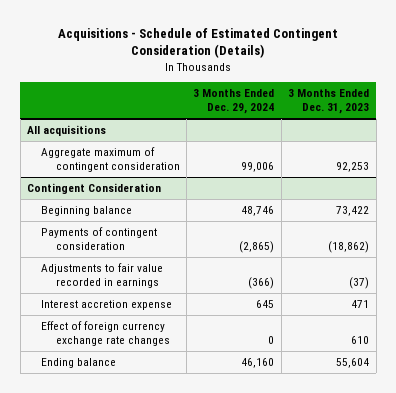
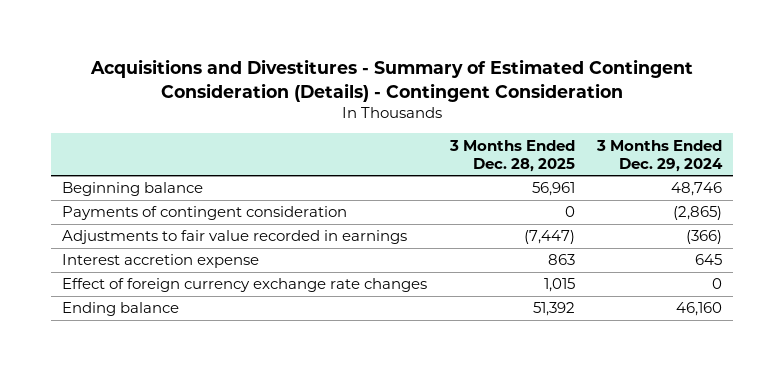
- Acquisitions - Schedule of Estimated Contingent Consideration (Details)
+ Acquisitions and Divestitures - Summary of Estimated Contingent Consideration (Details) - Contingent Consideration
- | 3 Months Ended Dec. 29, 2024 | 3 Months Ended Dec. 31, 2023
+ | 3 Months Ended Dec. 28, 2025 | 3 Months Ended Dec. 29, 2024
- All acquisitions
- Aggregate maximum of contingent consideration | 99,006 | 92,253
- Contingent Consideration

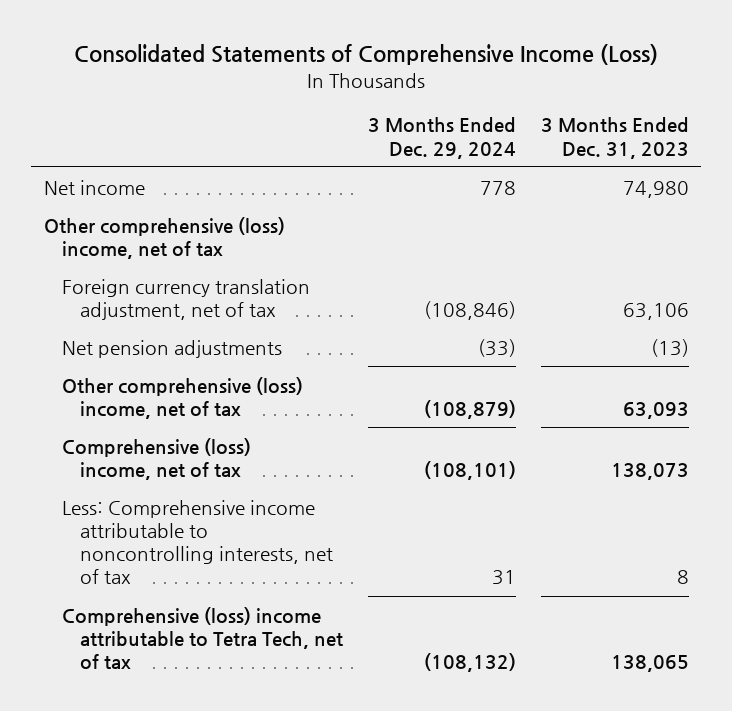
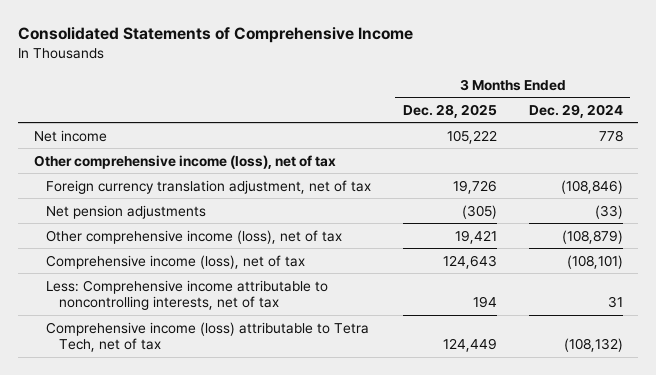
- Consolidated Statements of Comprehensive Income (Loss)
+ Consolidated Statements of Comprehensive Income
- | 3 Months Ended Dec. 29, 2024 | 3 Months Ended Dec. 31, 2023
+ | 3 Months Ended Dec. 28, 2025 | 3 Months Ended Dec. 29, 2024
- Other comprehensive (loss) income, net of tax
+ Other comprehensive income (loss), net of tax
- Other comprehensive (loss) income, net of tax | (108,879) | 63,093
- Comprehensive (loss) income, net of tax | (108,101) | 138,073
+ Other comprehensive income (loss), net of tax | 19,421 | (108,879)
+ Comprehensive income (loss), net of tax | 124,643 | (108,101)
- Comprehensive (loss) income attributable to Tetra Tech, net of tax | (108,132) | 138,065
+ Comprehensive income (loss) attributable to Tetra Tech, net of tax | 124,449 | (108,132)

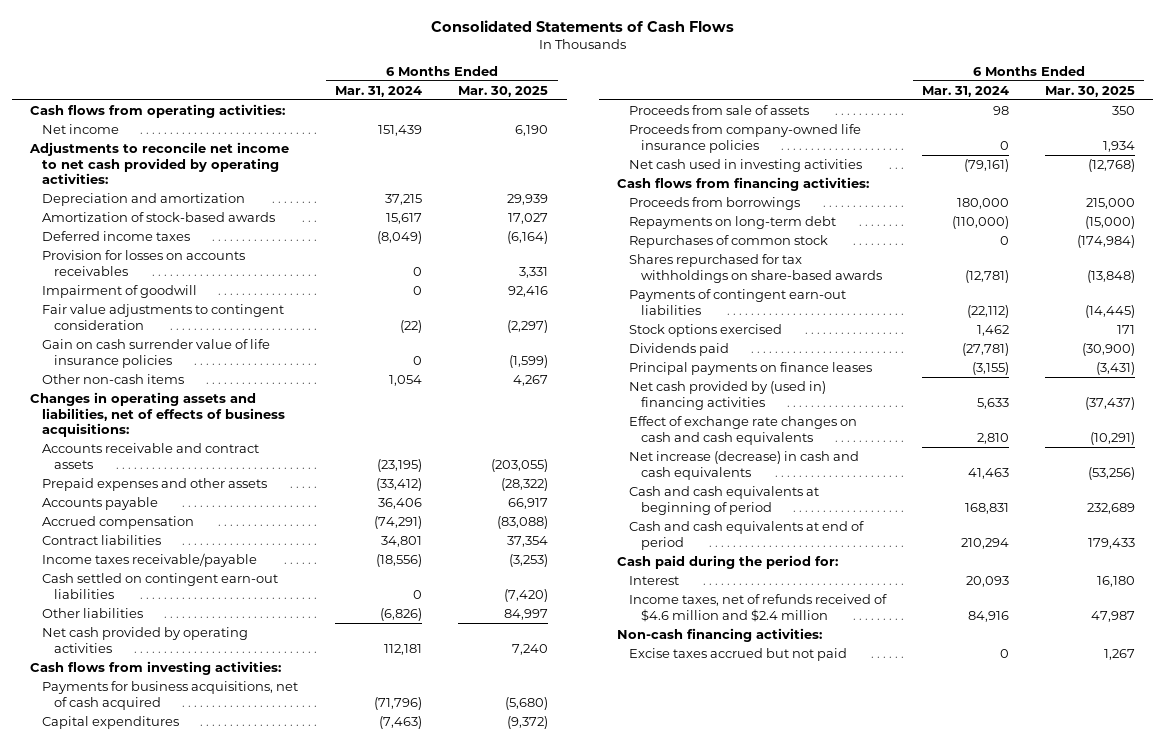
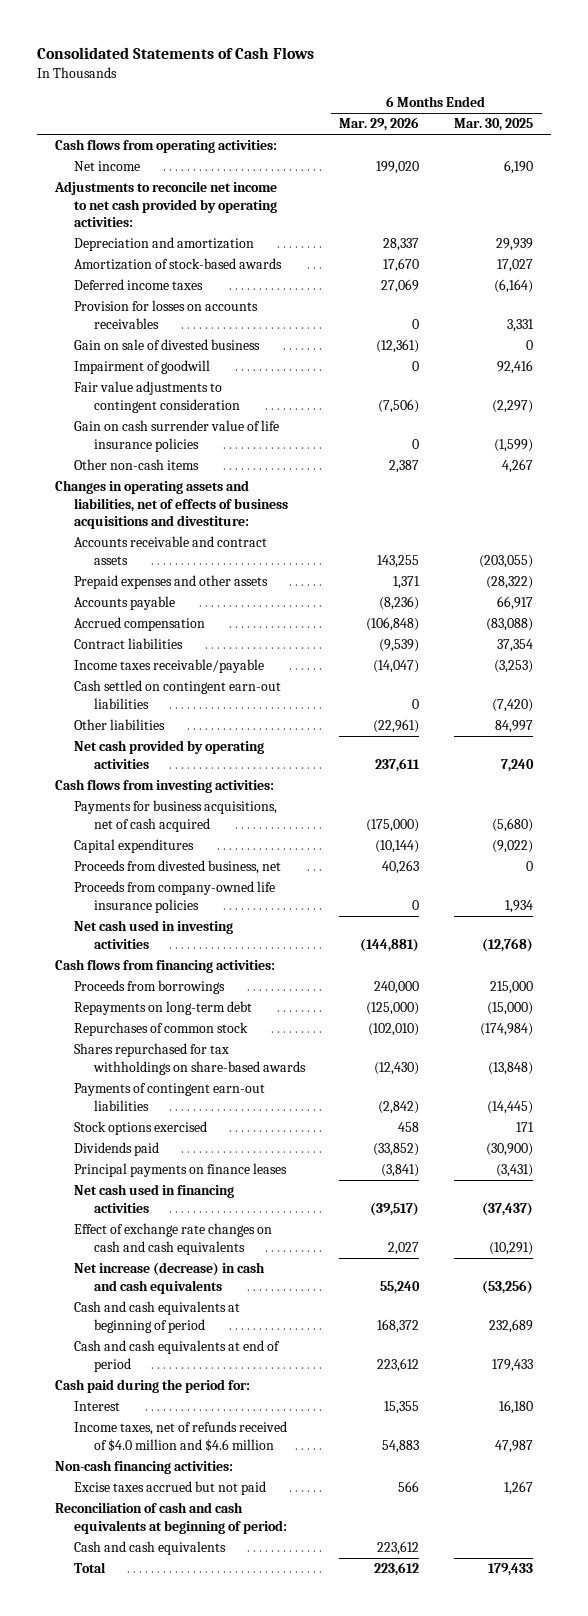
- | 6 Months Ended Mar. 31, 2024 | 6 Months Ended Mar. 30, 2025
+ | 6 Months Ended Mar. 29, 2026 | 6 Months Ended Mar. 30, 2025
+ Gain on sale of divested business | (12,361) | 0
- Changes in operating assets and liabilities, net of effects of business acquisitions:
+ Changes in operating assets and liabilities, net of effects of business acquisitions and divestiture:
- Capital expenditures | (7,463) | (9,372)
- Proceeds from sale of assets | 98 | 350
+ Capital expenditures | (10,144) | (9,022)
+ Proceeds from divested business, net | 40,263 | 0
- Net cash provided by (used in) financing activities | 5,633 | (37,437)
+ Net cash used in financing activities | (39,517) | (37,437)
- Income taxes, net of refunds received of $4.6 million and $2.4 million | 84,916 | 47,987
+ Income taxes, net of refunds received of $4.0 million and $4.6 million | 54,883 | 47,987
+ Reconciliation of cash and cash equivalents at beginning of period:
+ Cash and cash equivalents | 223,612 |
+ Total | 223,612 | 179,433

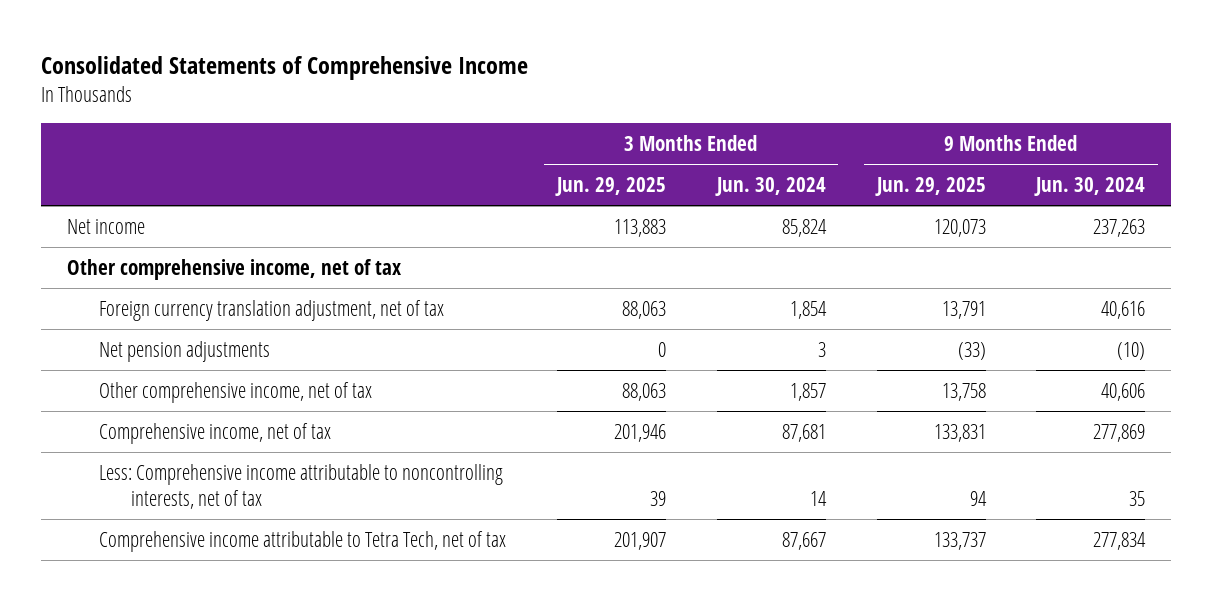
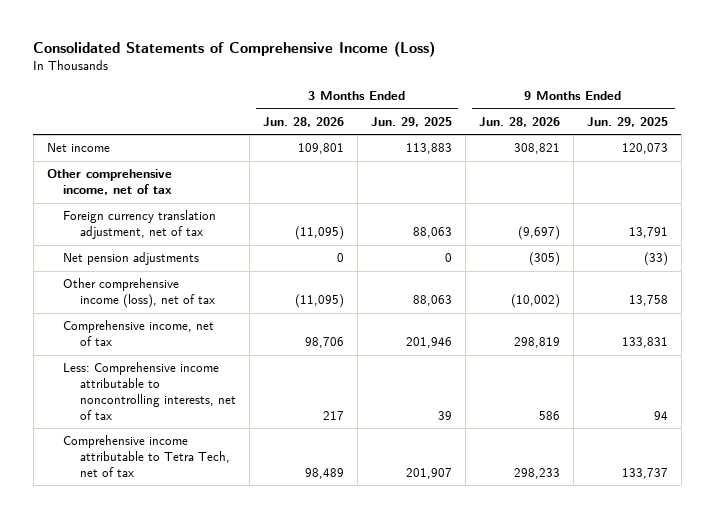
- Consolidated Statements of Comprehensive Income
+ Consolidated Statements of Comprehensive Income (Loss)
- | 3 Months Ended Jun. 29, 2025 | 3 Months Ended Jun. 30, 2024 | 9 Months Ended Jun. 29, 2025 | 9 Months Ended Jun. 30, 2024
+ | 3 Months Ended Jun. 28, 2026 | 3 Months Ended Jun. 29, 2025 | 9 Months Ended Jun. 28, 2026 | 9 Months Ended Jun. 29, 2025
- Other comprehensive income, net of tax | 88,063 | 1,857 | 13,758 | 40,606
+ Other comprehensive income (loss), net of tax | (11,095) | 88,063 | (10,002) | 13,758

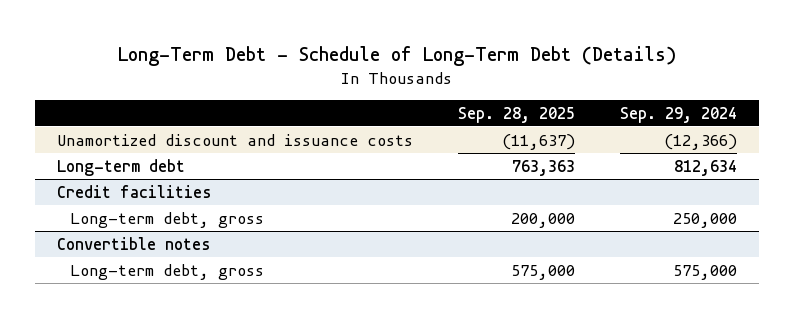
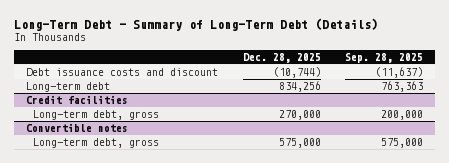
- Long-Term Debt - Schedule of Long-Term Debt (Details)
+ Long-Term Debt - Summary of Long-Term Debt (Details)
- | Sep. 28, 2025 | Sep. 29, 2024
+ | Dec. 28, 2025 | Sep. 28, 2025
- Unamortized discount and issuance costs | (11,637) | (12,366)
+ Debt issuance costs and discount | (10,744) | (11,637)

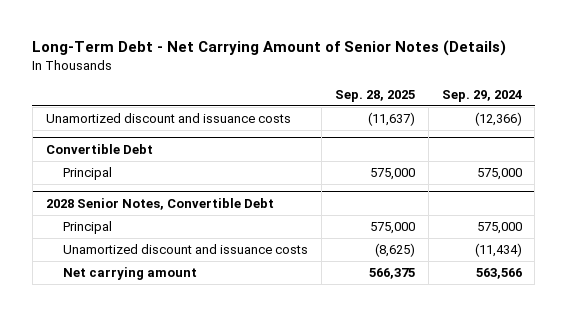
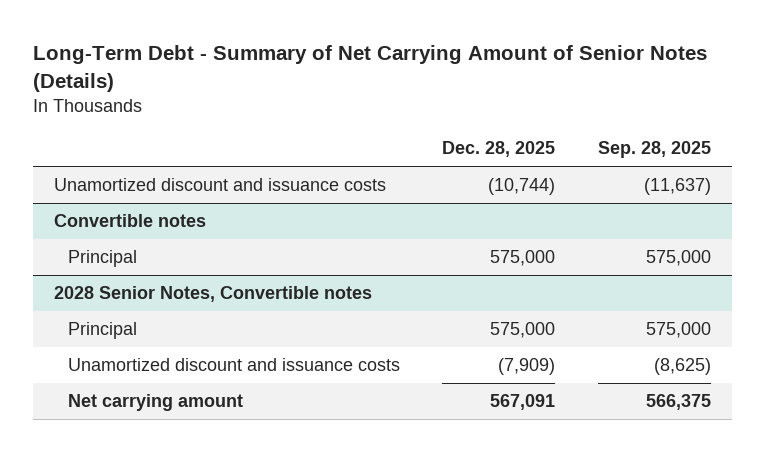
- Long-Term Debt - Net Carrying Amount of Senior Notes (Details)
+ Long-Term Debt - Summary of Net Carrying Amount of Senior Notes (Details)
- | Sep. 28, 2025 | Sep. 29, 2024
+ | Dec. 28, 2025 | Sep. 28, 2025
- Convertible Debt
+ Convertible notes
- 2028 Senior Notes, Convertible Debt
+ 2028 Senior Notes, Convertible notes

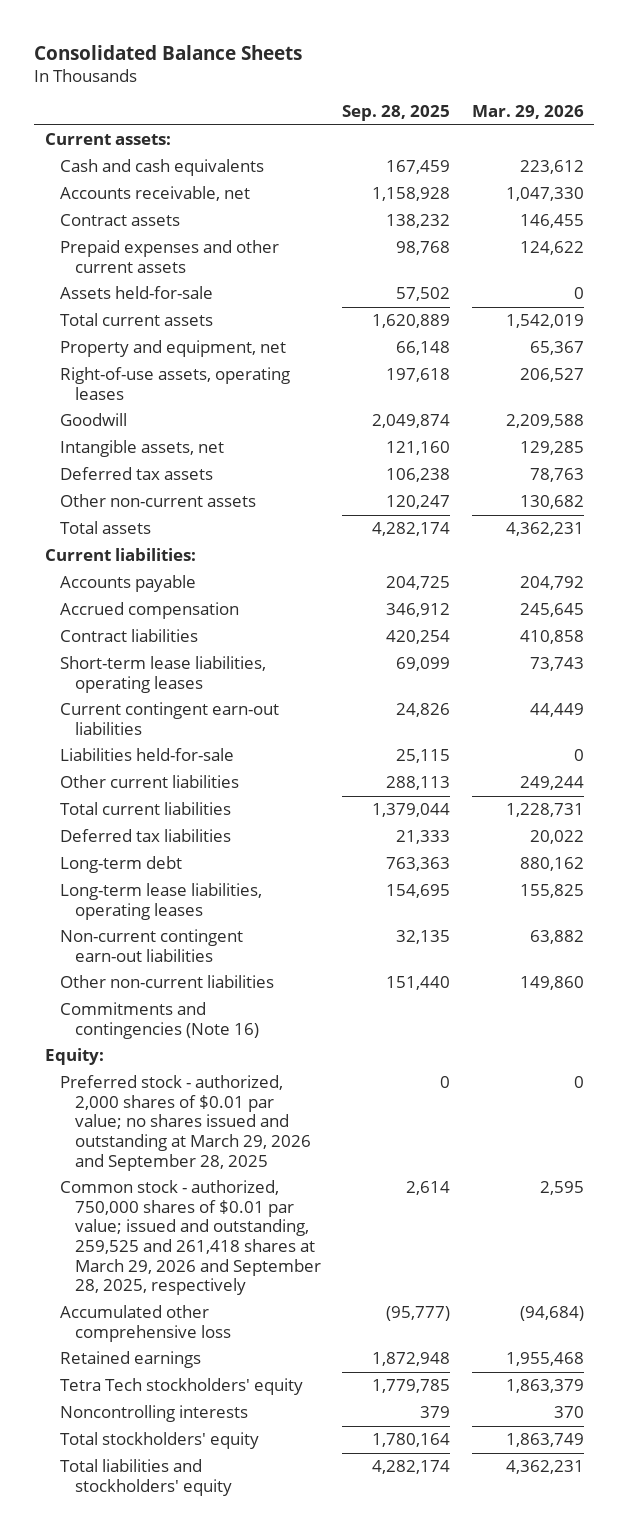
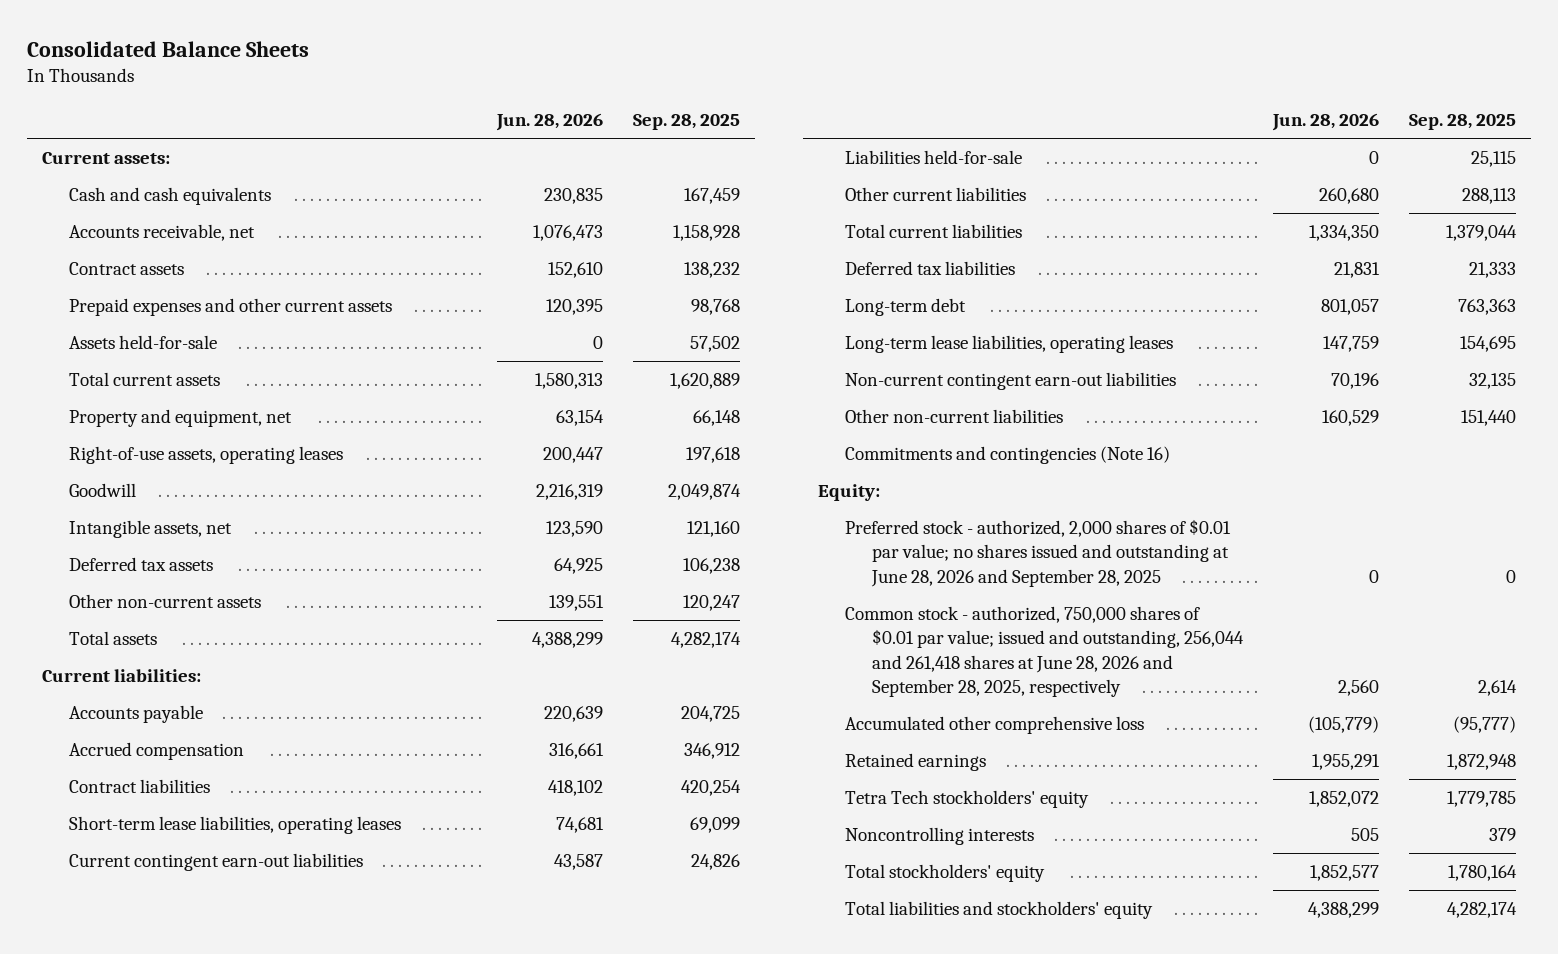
- | Sep. 28, 2025 | Mar. 29, 2026
+ | Jun. 28, 2026 | Sep. 28, 2025
- Preferred stock - authorized, 2,000 shares of $0.01 par value; no shares issued and outstanding at March 29, 2026 and September 28, 2025 | 0 | 0
- Common stock - authorized, 750,000 shares of $0.01 par value; issued and outstanding, 259,525 and 261,418 shares at March 29, 2026 and September 28, 2025, respectively | 2,614 | 2,595
+ Preferred stock - authorized, 2,000 shares of $0.01 par value; no shares issued and outstanding at June 28, 2026 and September 28, 2025 | 0 | 0
+ Common stock - authorized, 750,000 shares of $0.01 par value; issued and outstanding, 256,044 and 261,418 shares at June 28, 2026 and September 28, 2025, respectively | 2,560 | 2,614

